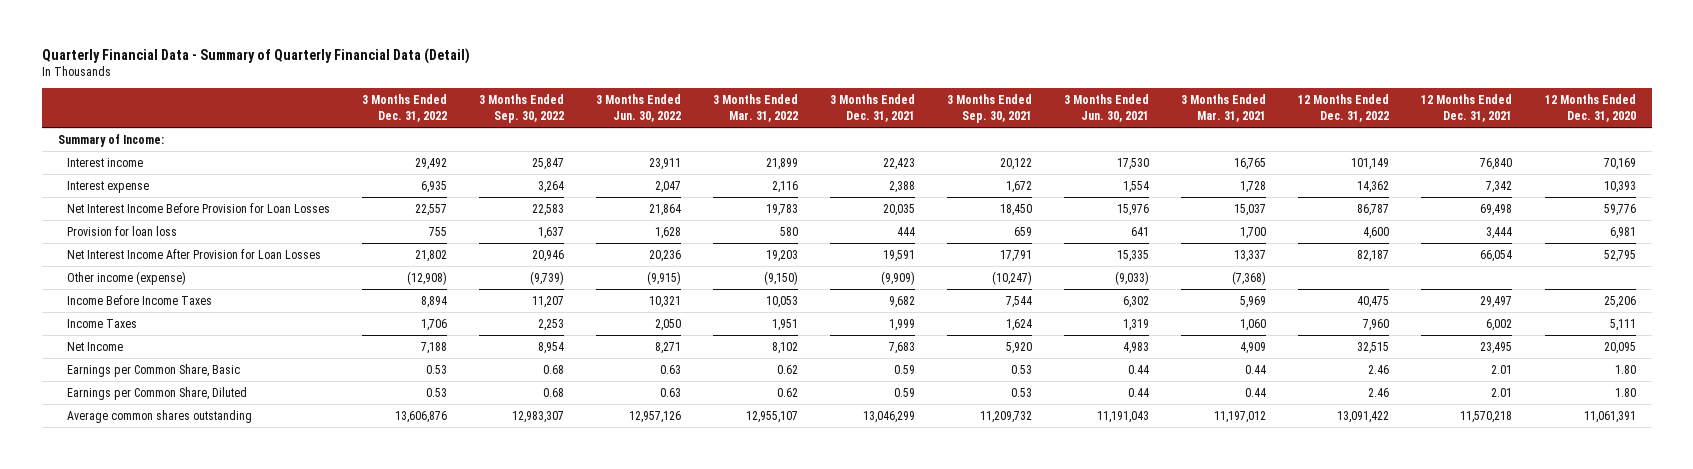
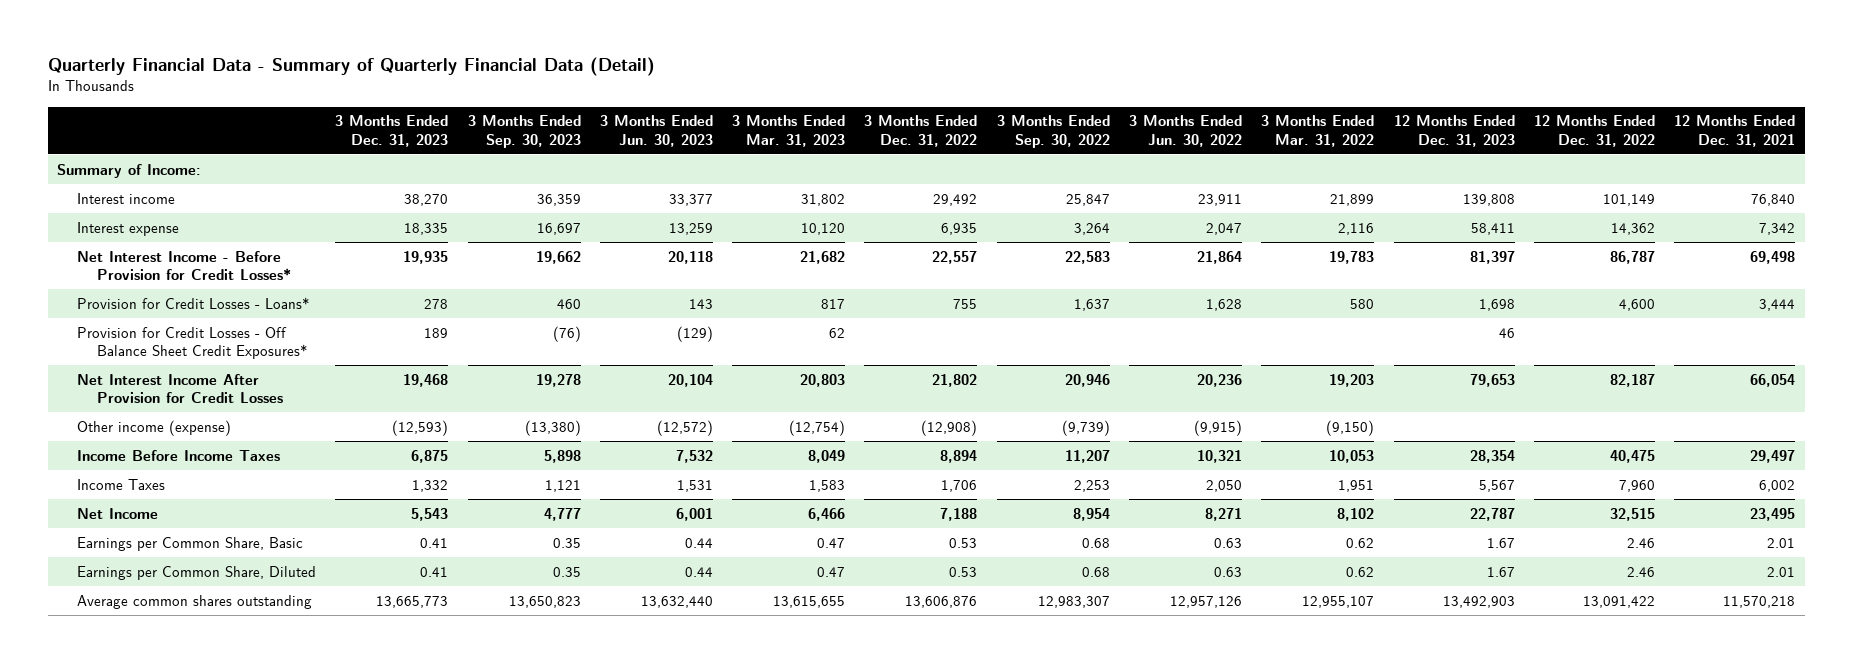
- | 3 Months Ended Dec. 31, 2022 | 3 Months Ended Sep. 30, 2022 | 3 Months Ended Jun. 30, 2022 | 3 Months Ended Mar. 31, 2022 | 3 Months Ended Dec. 31, 2021 | 3 Months Ended Sep. 30, 2021 | 3 Months Ended Jun. 30, 2021 | 3 Months Ended Mar. 31, 2021 | 12 Months Ended Dec. 31, 2022 | 12 Months Ended Dec. 31, 2021 | 12 Months Ended Dec. 31, 2020
+ | 3 Months Ended Dec. 31, 2023 | 3 Months Ended Sep. 30, 2023 | 3 Months Ended Jun. 30, 2023 | 3 Months Ended Mar. 31, 2023 | 3 Months Ended Dec. 31, 2022 | 3 Months Ended Sep. 30, 2022 | 3 Months Ended Jun. 30, 2022 | 3 Months Ended Mar. 31, 2022 | 12 Months Ended Dec. 31, 2023 | 12 Months Ended Dec. 31, 2022 | 12 Months Ended Dec. 31, 2021
- Net Interest Income Before Provision for Loan Losses | 22,557 | 22,583 | 21,864 | 19,783 | 20,035 | 18,450 | 15,976 | 15,037 | 86,787 | 69,498 | 59,776
- Provision for loan loss | 755 | 1,637 | 1,628 | 580 | 444 | 659 | 641 | 1,700 | 4,600 | 3,444 | 6,981
- Net Interest Income After Provision for Loan Losses | 21,802 | 20,946 | 20,236 | 19,203 | 19,591 | 17,791 | 15,335 | 13,337 | 82,187 | 66,054 | 52,795
+ Net Interest Income - Before Provision for Credit Losses* | 19,935 | 19,662 | 20,118 | 21,682 | 22,557 | 22,583 | 21,864 | 19,783 | 81,397 | 86,787 | 69,498
+ Provision for Credit Losses - Loans* | 278 | 460 | 143 | 817 | 755 | 1,637 | 1,628 | 580 | 1,698 | 4,600 | 3,444
+ Provision for Credit Losses - Off Balance Sheet Credit Exposures* | 189 | (76) | (129) | 62 | | | | | 46 | |
+ Net Interest Income After Provision for Credit Losses | 19,468 | 19,278 | 20,104 | 20,803 | 21,802 | 20,946 | 20,236 | 19,203 | 79,653 | 82,187 | 66,054

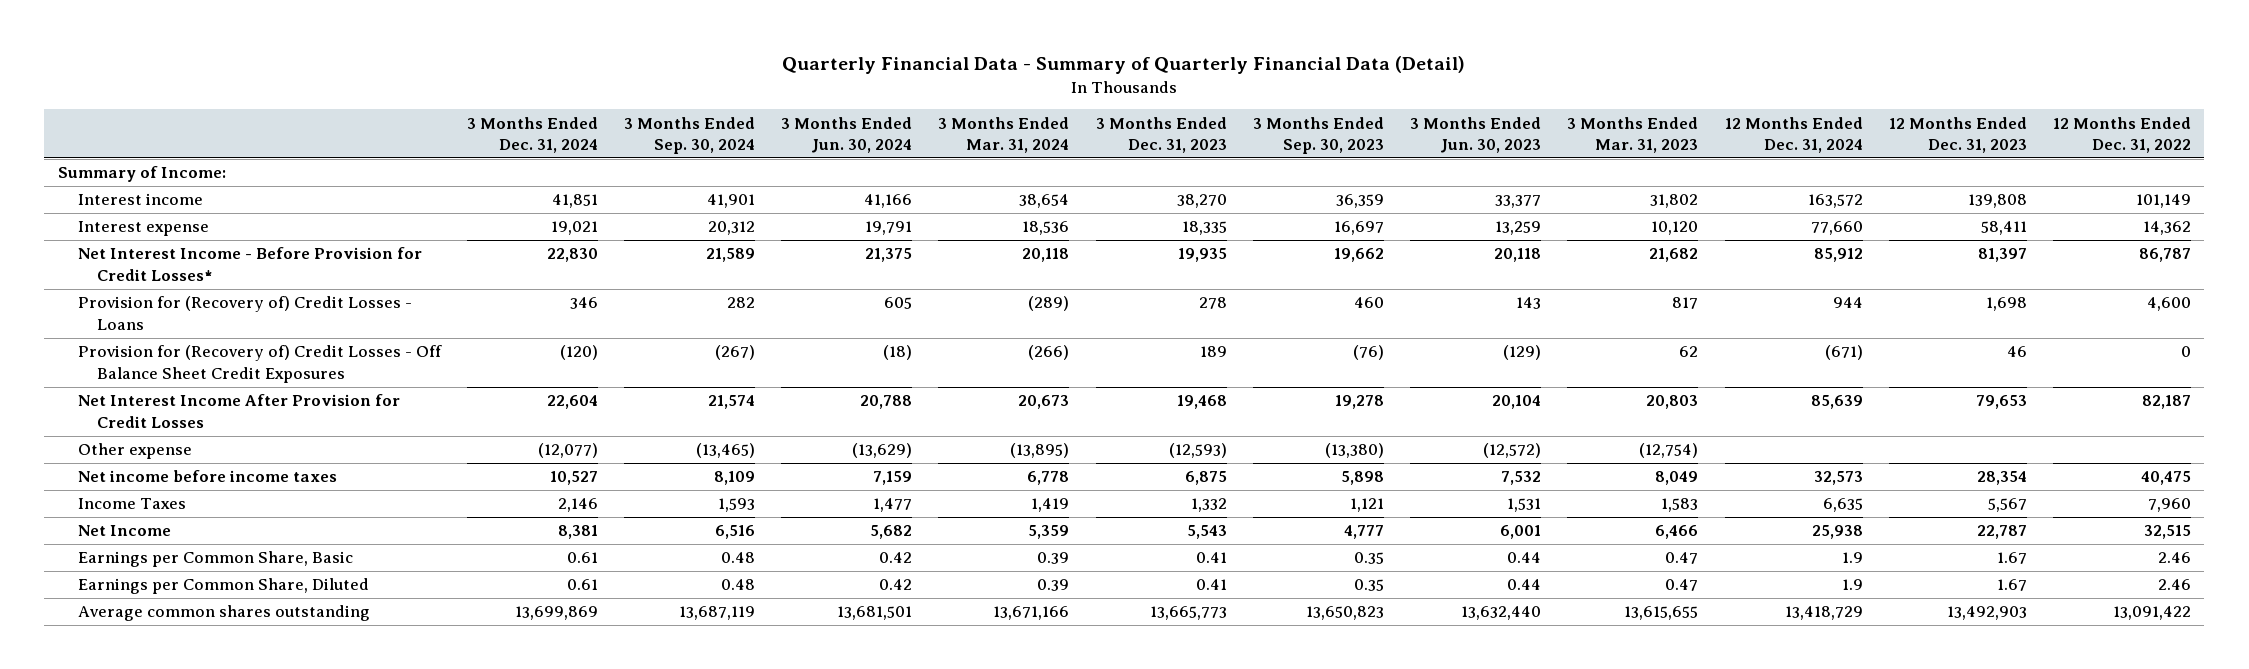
- | 3 Months Ended Dec. 31, 2023 | 3 Months Ended Sep. 30, 2023 | 3 Months Ended Jun. 30, 2023 | 3 Months Ended Mar. 31, 2023 | 3 Months Ended Dec. 31, 2022 | 3 Months Ended Sep. 30, 2022 | 3 Months Ended Jun. 30, 2022 | 3 Months Ended Mar. 31, 2022 | 12 Months Ended Dec. 31, 2023 | 12 Months Ended Dec. 31, 2022 | 12 Months Ended Dec. 31, 2021
+ | 3 Months Ended Dec. 31, 2024 | 3 Months Ended Sep. 30, 2024 | 3 Months Ended Jun. 30, 2024 | 3 Months Ended Mar. 31, 2024 | 3 Months Ended Dec. 31, 2023 | 3 Months Ended Sep. 30, 2023 | 3 Months Ended Jun. 30, 2023 | 3 Months Ended Mar. 31, 2023 | 12 Months Ended Dec. 31, 2024 | 12 Months Ended Dec. 31, 2023 | 12 Months Ended Dec. 31, 2022
- Provision for Credit Losses - Loans* | 278 | 460 | 143 | 817 | 755 | 1,637 | 1,628 | 580 | 1,698 | 4,600 | 3,444
- Provision for Credit Losses - Off Balance Sheet Credit Exposures* | 189 | (76) | (129) | 62 | | | | | 46 | |
+ Provision for (Recovery of) Credit Losses - Loans | 346 | 282 | 605 | (289) | 278 | 460 | 143 | 817 | 944 | 1,698 | 4,600
+ Provision for (Recovery of) Credit Losses - Off Balance Sheet Credit Exposures | (120) | (267) | (18) | (266) | 189 | (76) | (129) | 62 | (671) | 46 | 0
- Other income (expense) | (12,593) | (13,380) | (12,572) | (12,754) | (12,908) | (9,739) | (9,915) | (9,150) | | |
- Income Before Income Taxes | 6,875 | 5,898 | 7,532 | 8,049 | 8,894 | 11,207 | 10,321 | 10,053 | 28,354 | 40,475 | 29,497
+ Other expense | (12,077) | (13,465) | (13,629) | (13,895) | (12,593) | (13,380) | (12,572) | (12,754) | | |
+ Net income before income taxes | 10,527 | 8,109 | 7,159 | 6,778 | 6,875 | 5,898 | 7,532 | 8,049 | 32,573 | 28,354 | 40,475

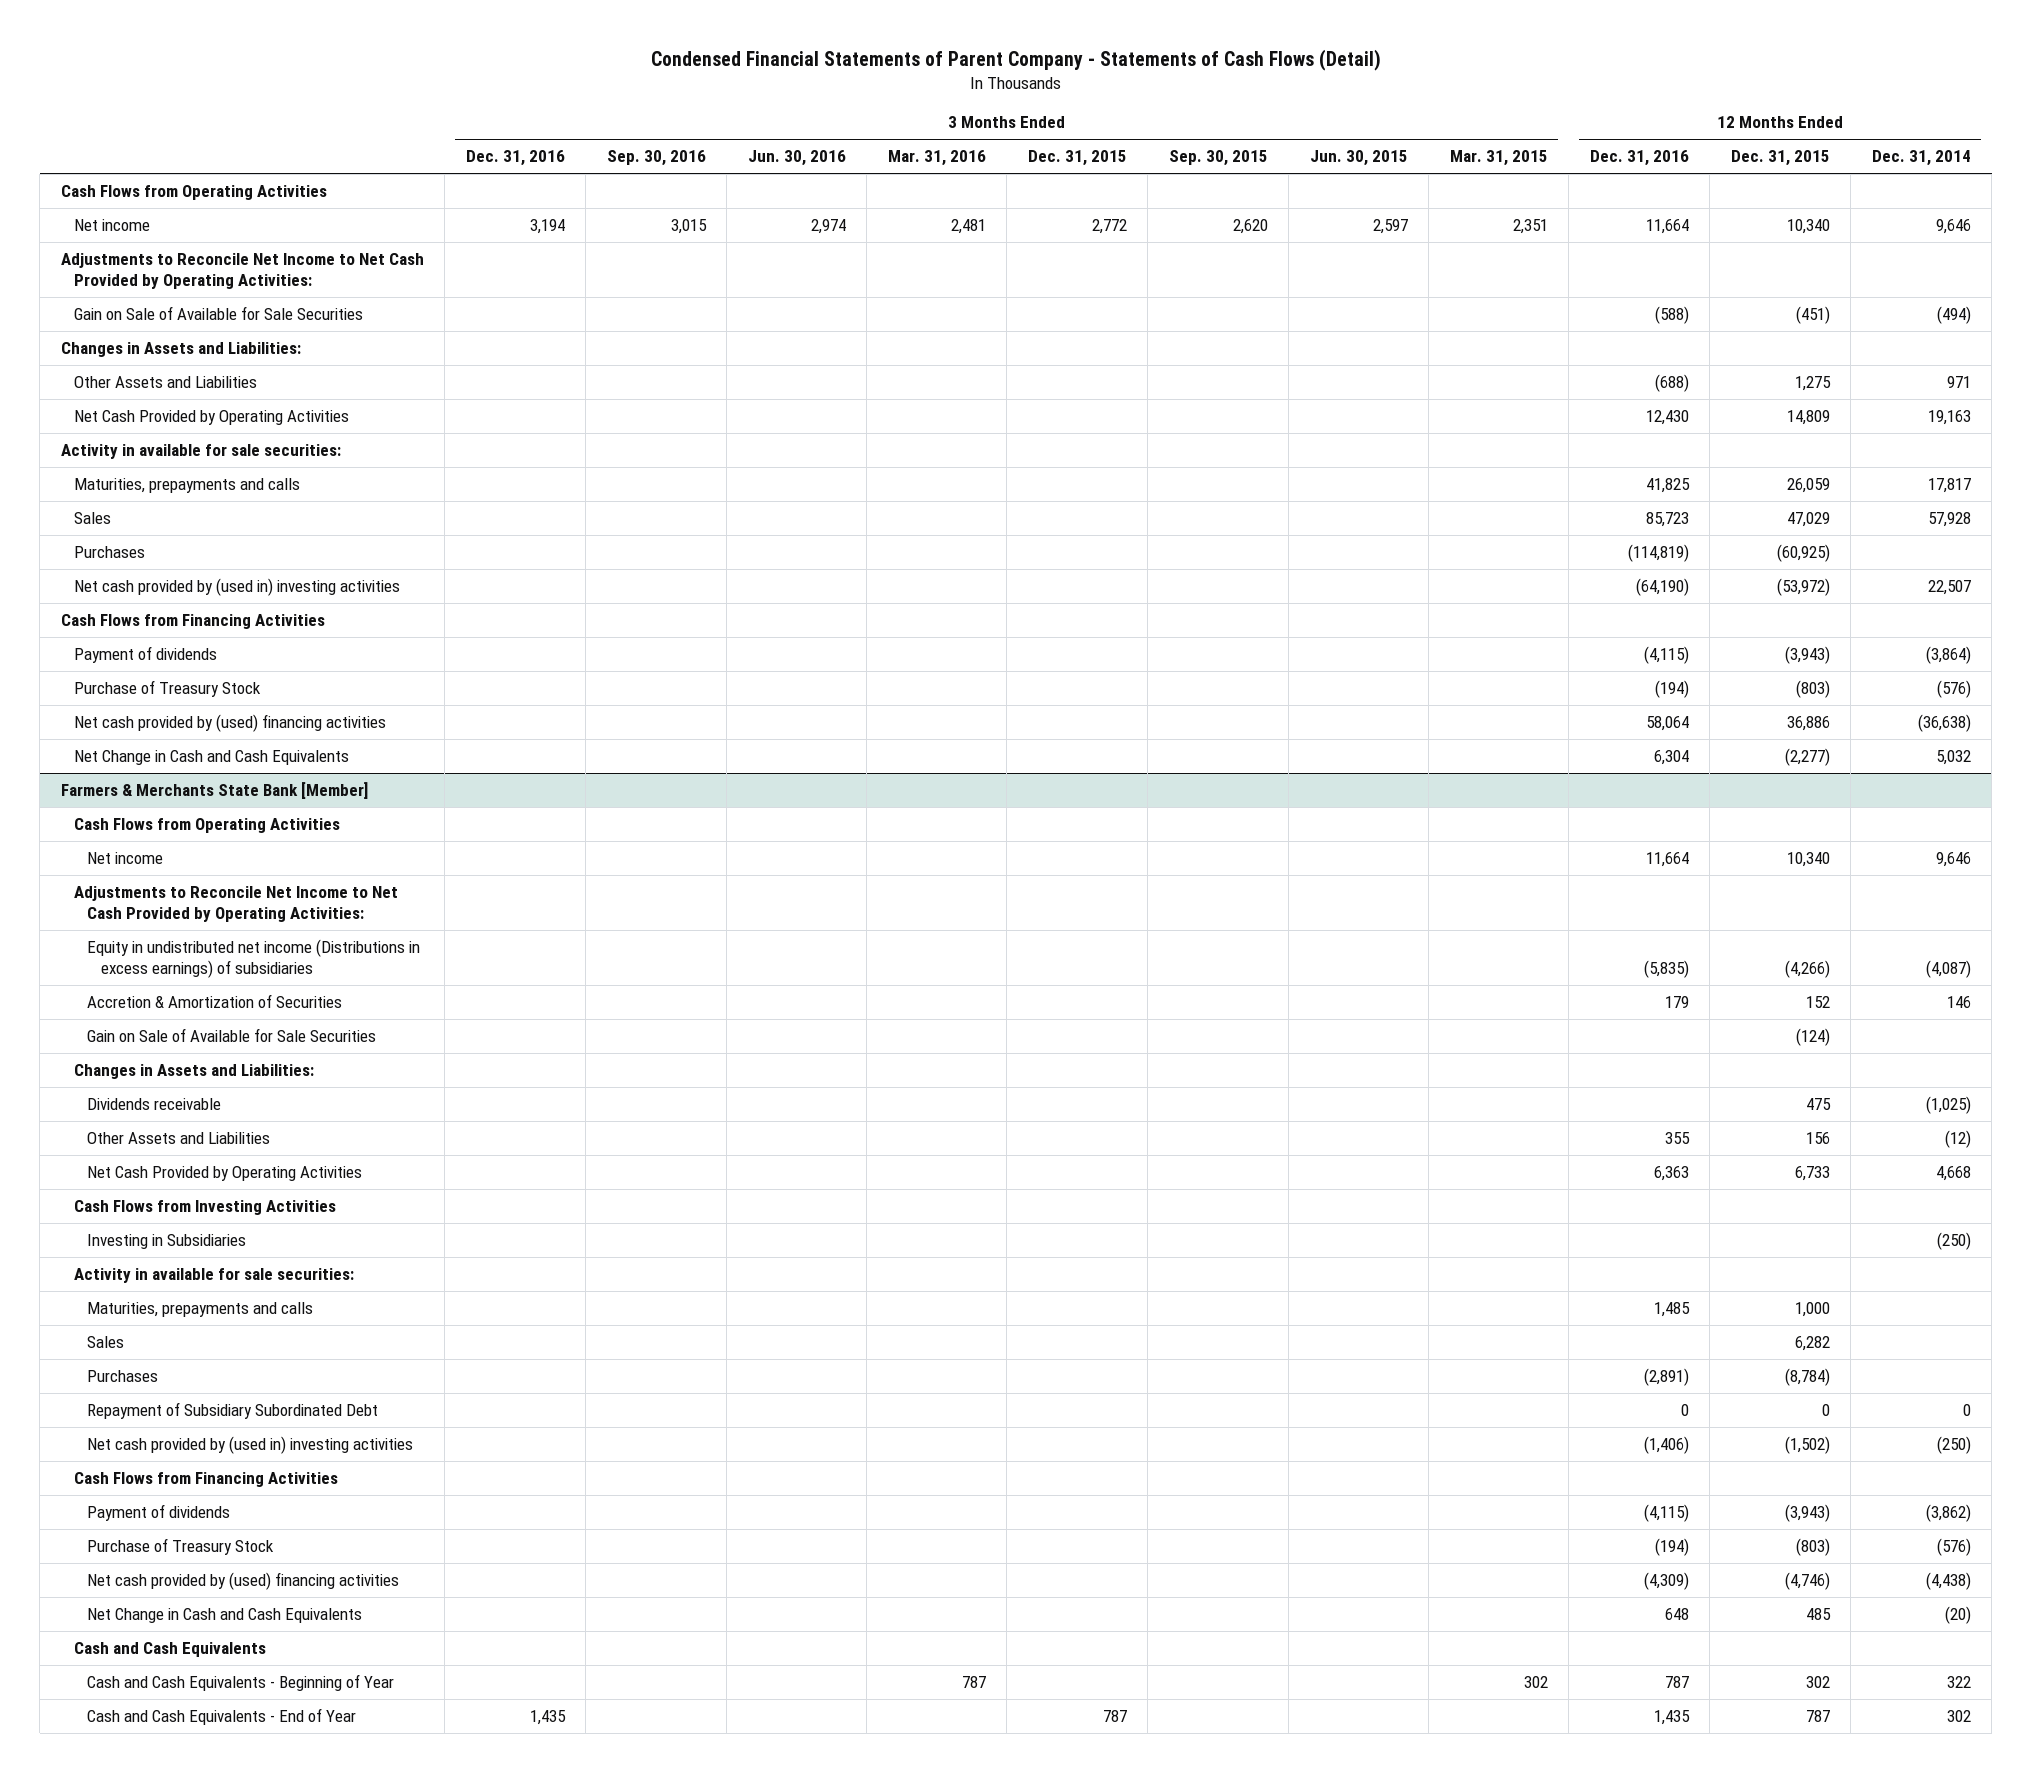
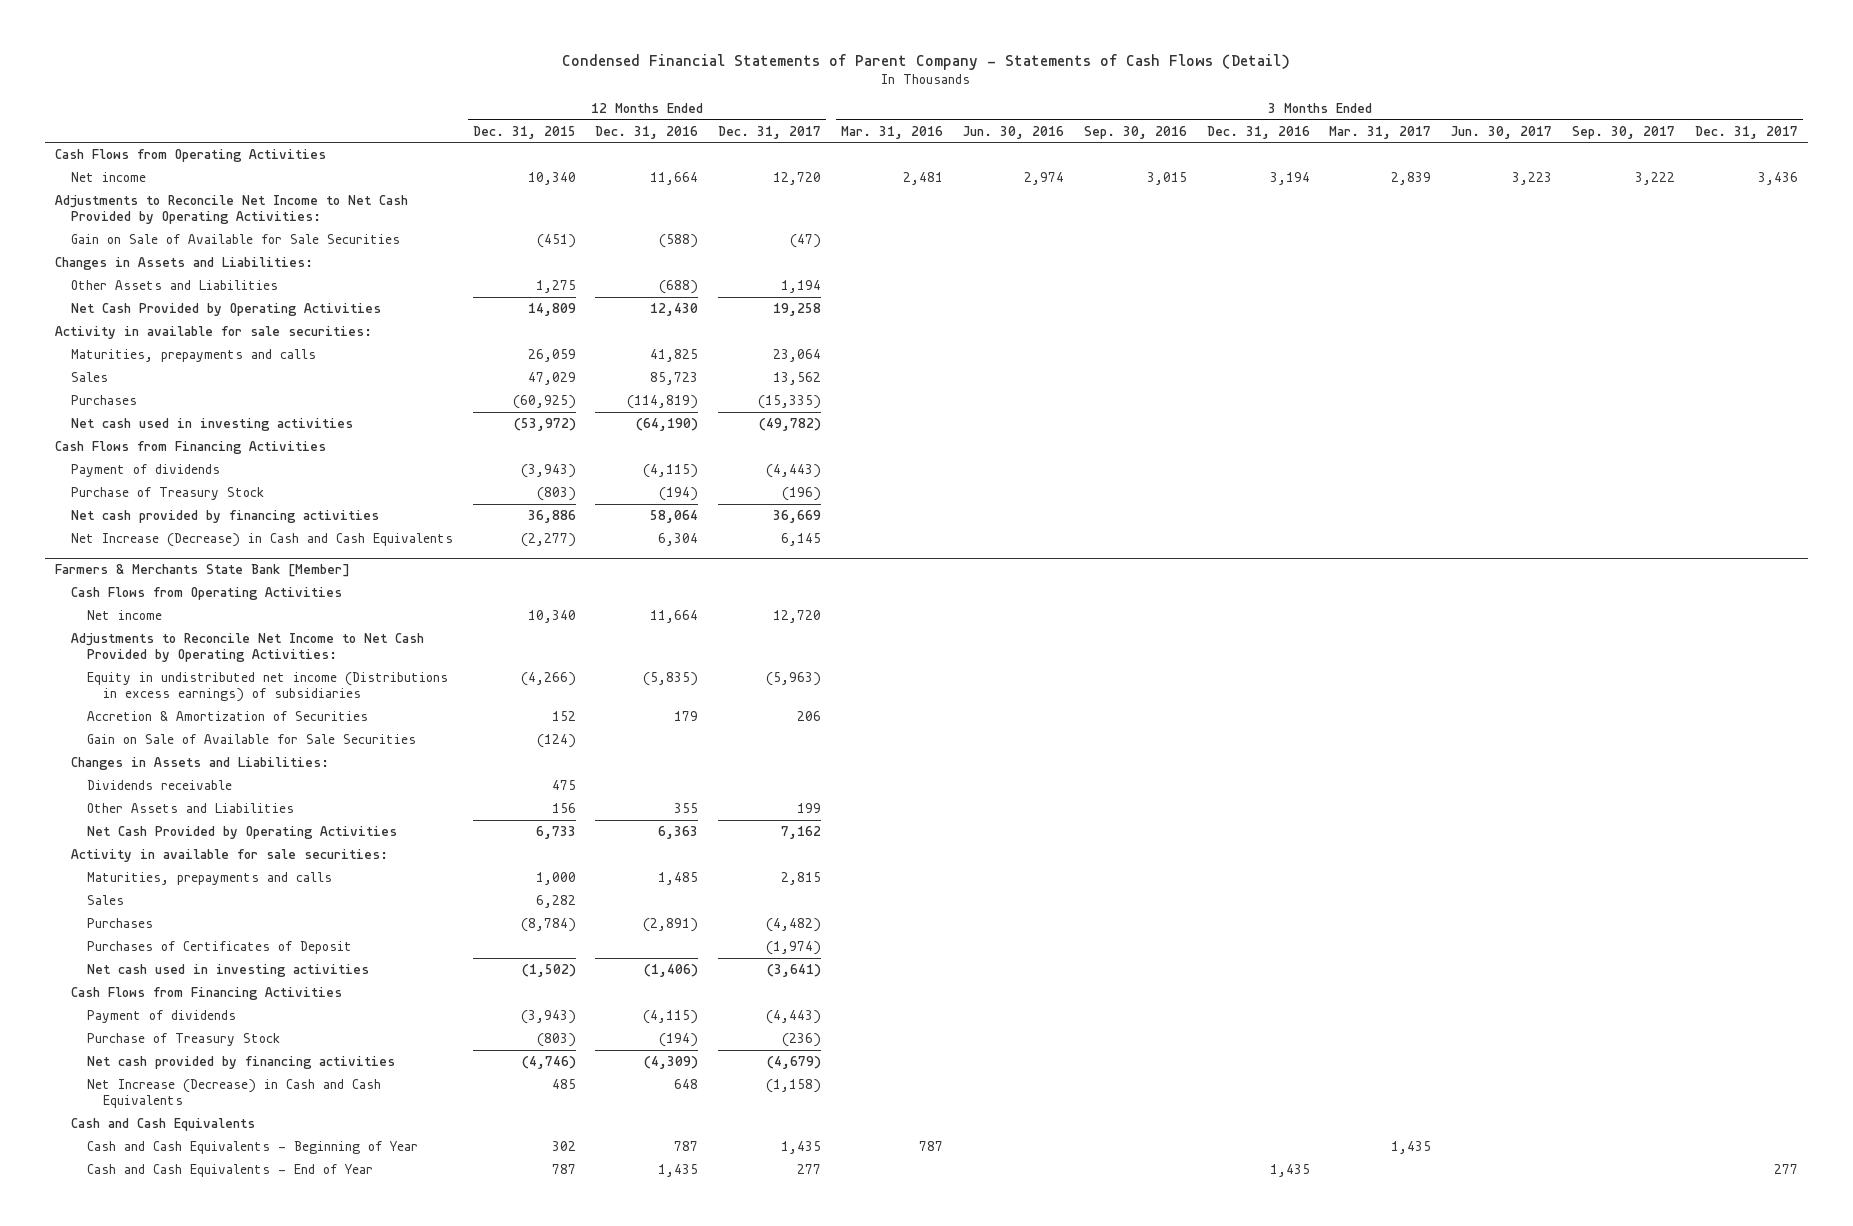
- | 3 Months Ended Dec. 31, 2016 | 3 Months Ended Sep. 30, 2016 | 3 Months Ended Jun. 30, 2016 | 3 Months Ended Mar. 31, 2016 | 3 Months Ended Dec. 31, 2015 | 3 Months Ended Sep. 30, 2015 | 3 Months Ended Jun. 30, 2015 | 3 Months Ended Mar. 31, 2015 | 12 Months Ended Dec. 31, 2016 | 12 Months Ended Dec. 31, 2015 | 12 Months Ended Dec. 31, 2014
+ | 12 Months Ended Dec. 31, 2015 | 12 Months Ended Dec. 31, 2016 | 12 Months Ended Dec. 31, 2017 | 3 Months Ended Mar. 31, 2016 | 3 Months Ended Jun. 30, 2016 | 3 Months Ended Sep. 30, 2016 | 3 Months Ended Dec. 31, 2016 | 3 Months Ended Mar. 31, 2017 | 3 Months Ended Jun. 30, 2017 | 3 Months Ended Sep. 30, 2017 | 3 Months Ended Dec. 31, 2017
- Net cash provided by (used in) investing activities | | | | | | | | | (64,190) | (53,972) | 22,507
+ Net cash used in investing activities | (53,972) | (64,190) | (49,782) | | | | | | | |
- Net cash provided by (used) financing activities | | | | | | | | | 58,064 | 36,886 | (36,638)
- Net Change in Cash and Cash Equivalents | | | | | | | | | 6,304 | (2,277) | 5,032
+ Net cash provided by financing activities | 36,886 | 58,064 | 36,669 | | | | | | | |
+ Net Increase (Decrease) in Cash and Cash Equivalents | (2,277) | 6,304 | 6,145 | | | | | | | |
@ Farmers & Merchants State Bank [Member]
- Cash Flows from Investing Activities
- Investing in Subsidiaries | | | | | | | | | | | (250)
- Repayment of Subsidiary Subordinated Debt | | | | | | | | | 0 | 0 | 0
- Net cash provided by (used in) investing activities | | | | | | | | | (1,406) | (1,502) | (250)
+ Purchases of Certificates of Deposit | | | (1,974) | | | | | | | |
+ Net cash used in investing activities | (1,502) | (1,406) | (3,641) | | | | | | | |
- Net cash provided by (used) financing activities | | | | | | | | | (4,309) | (4,746) | (4,438)
- Net Change in Cash and Cash Equivalents | | | | | | | | | 648 | 485 | (20)
+ Net cash provided by financing activities | (4,746) | (4,309) | (4,679) | | | | | | | |
+ Net Increase (Decrease) in Cash and Cash Equivalents | 485 | 648 | (1,158) | | | | | | | |

